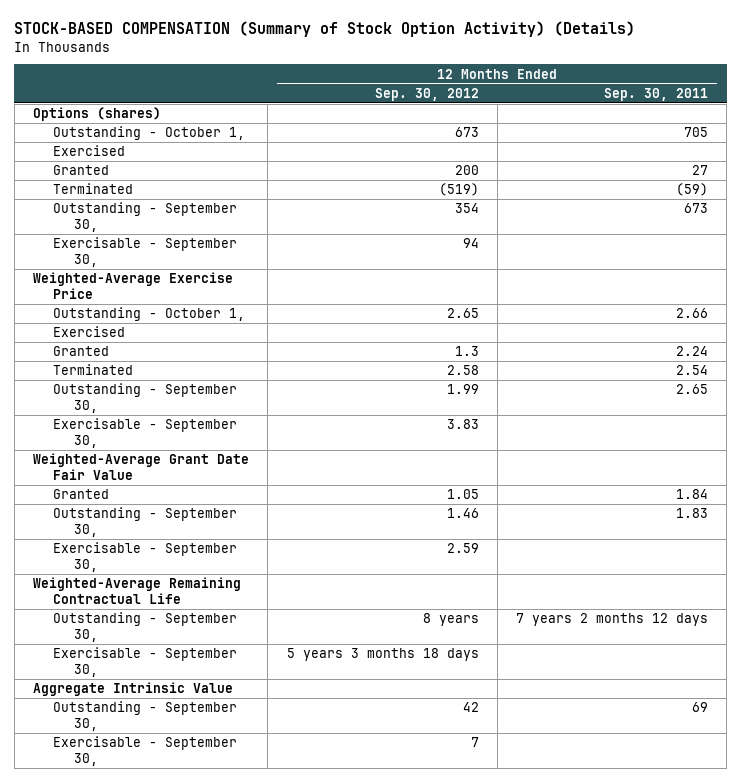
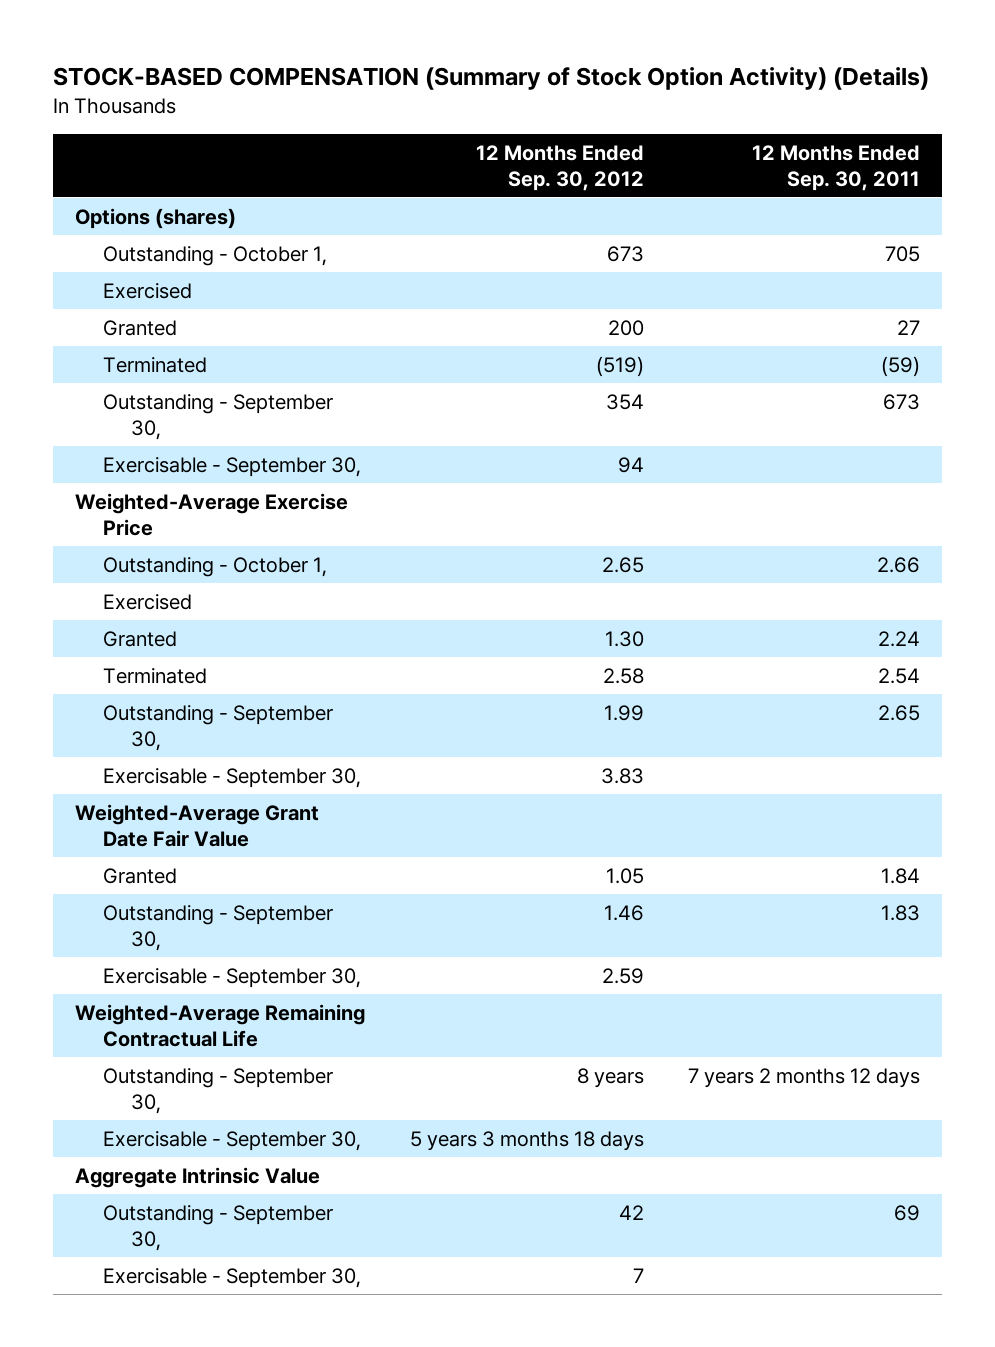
- Granted | 1.3 | 2.24
+ Granted | 1.30 | 2.24

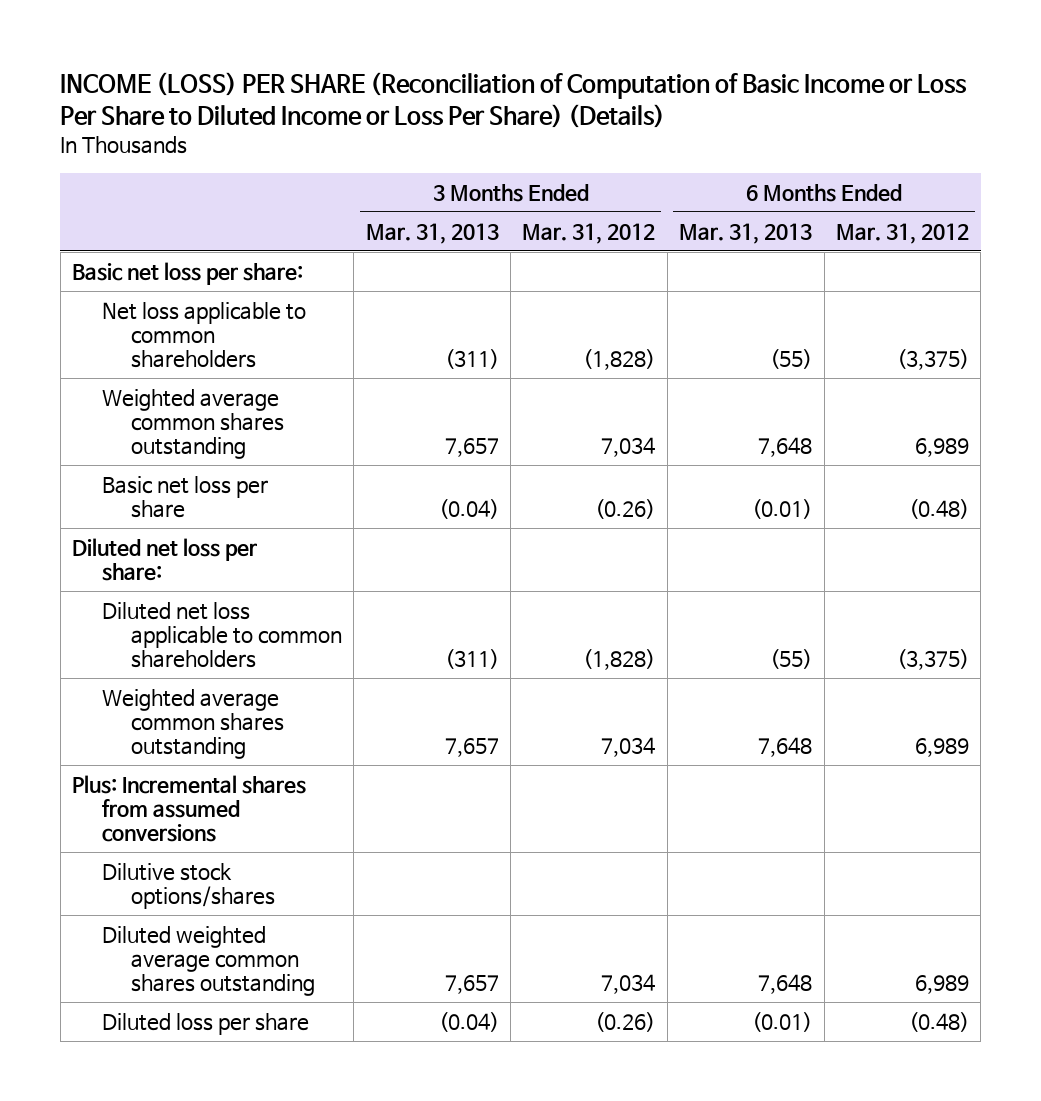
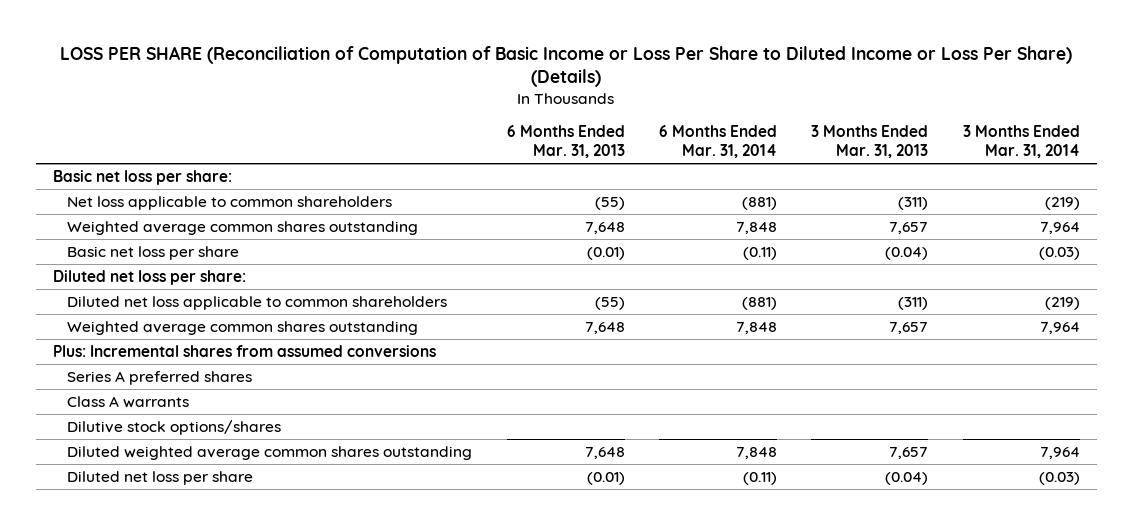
- INCOME (LOSS) PER SHARE (Reconciliation of Computation of Basic Income or Loss Per Share to Diluted Income or Loss Per Share) (Details)
+ LOSS PER SHARE (Reconciliation of Computation of Basic Income or Loss Per Share to Diluted Income or Loss Per Share) (Details)
- | 3 Months Ended Mar. 31, 2013 | 3 Months Ended Mar. 31, 2012 | 6 Months Ended Mar. 31, 2013 | 6 Months Ended Mar. 31, 2012
+ | 6 Months Ended Mar. 31, 2013 | 6 Months Ended Mar. 31, 2014 | 3 Months Ended Mar. 31, 2013 | 3 Months Ended Mar. 31, 2014
+ Series A preferred shares
+ Class A warrants
- Diluted loss per share | (0.04) | (0.26) | (0.01) | (0.48)
+ Diluted net loss per share | (0.01) | (0.11) | (0.04) | (0.03)

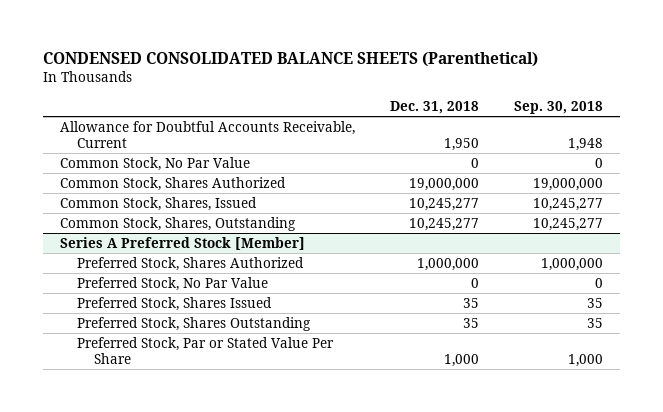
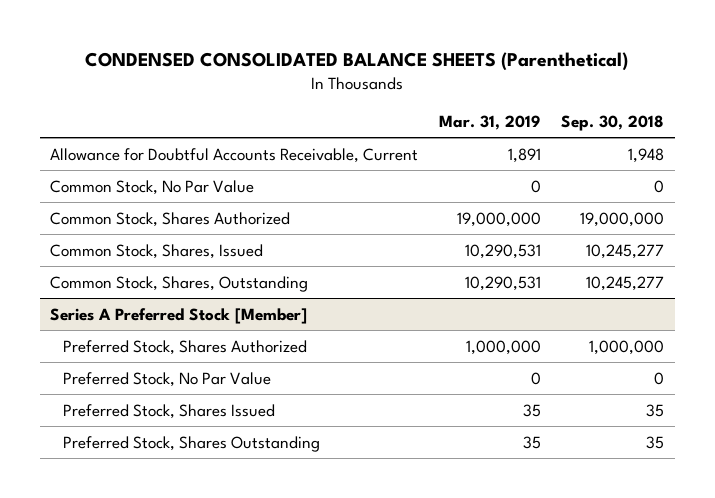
- | Dec. 31, 2018 | Sep. 30, 2018
+ | Mar. 31, 2019 | Sep. 30, 2018
@ Series A Preferred Stock [Member]
- Preferred Stock, Par or Stated Value Per Share | 1,000 | 1,000

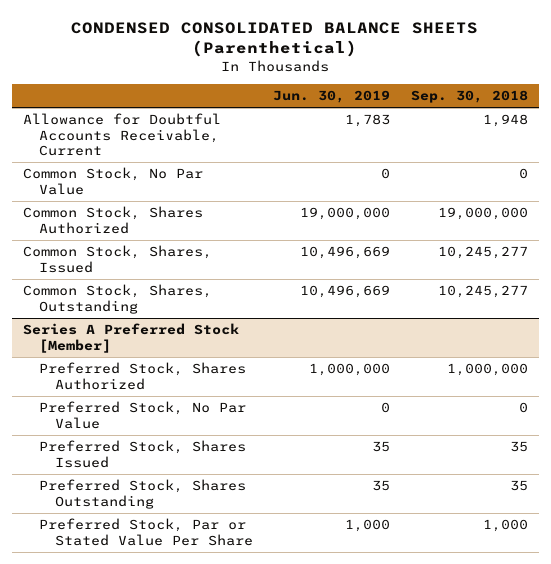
- | Mar. 31, 2019 | Sep. 30, 2018
+ | Jun. 30, 2019 | Sep. 30, 2018
@ Series A Preferred Stock [Member]
+ Preferred Stock, Par or Stated Value Per Share | 1,000 | 1,000

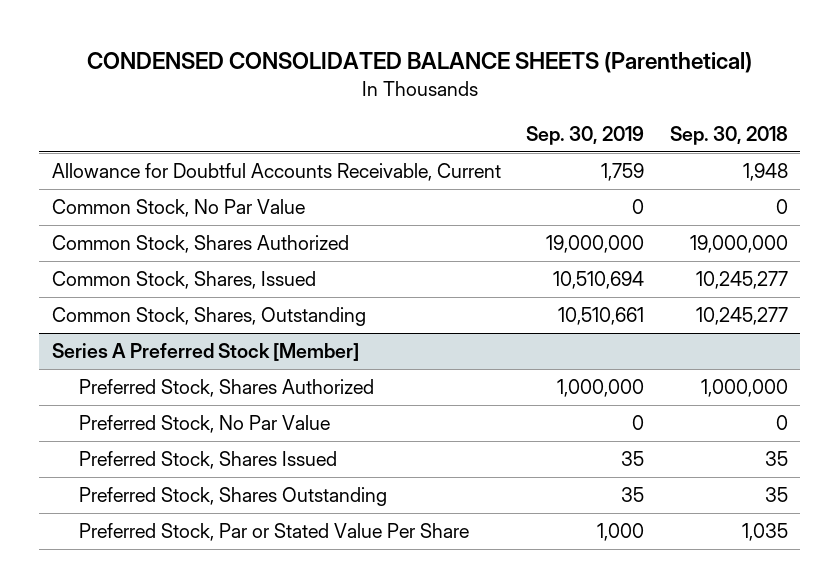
- | Jun. 30, 2019 | Sep. 30, 2018
+ | Sep. 30, 2019 | Sep. 30, 2018
@ Series A Preferred Stock [Member]
- Preferred Stock, Par or Stated Value Per Share | 1,000 | 1,000
+ Preferred Stock, Par or Stated Value Per Share | 1,000 | 1,035

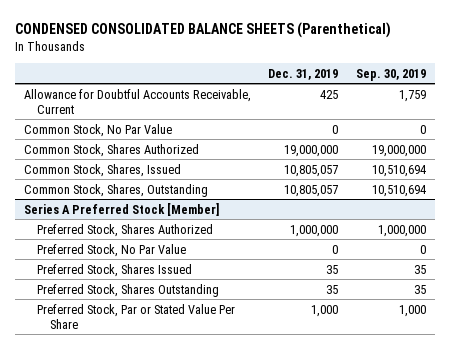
- | Sep. 30, 2019 | Sep. 30, 2018
+ | Dec. 31, 2019 | Sep. 30, 2019
- Common Stock, Shares, Outstanding | 10,510,661 | 10,245,277
+ Common Stock, Shares, Outstanding | 10,805,057 | 10,510,694

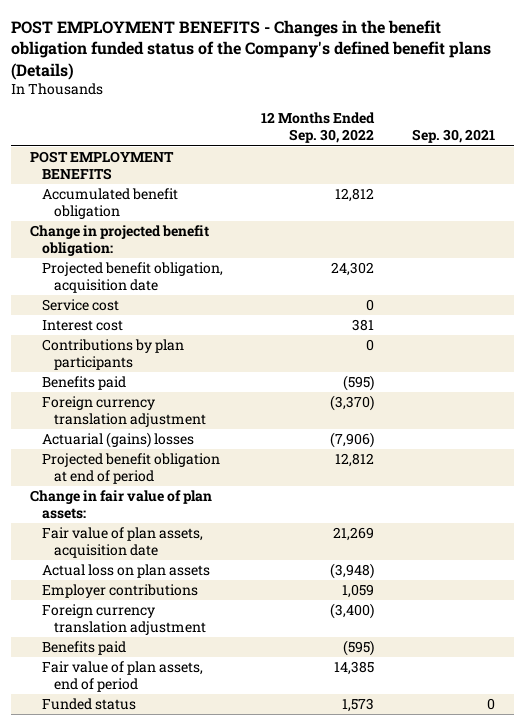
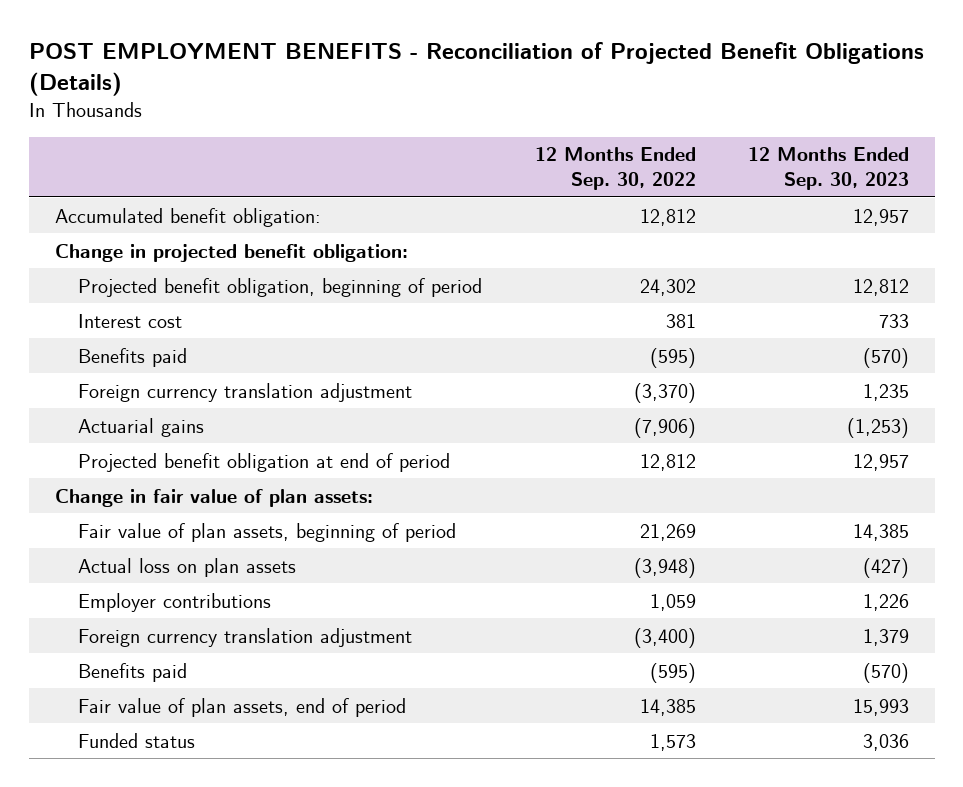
- POST EMPLOYMENT BENEFITS - Changes in the benefit obligation funded status of the Company's defined benefit plans (Details)
+ POST EMPLOYMENT BENEFITS - Reconciliation of Projected Benefit Obligations (Details)
- | 12 Months Ended Sep. 30, 2022 | Sep. 30, 2021
+ | 12 Months Ended Sep. 30, 2022 | 12 Months Ended Sep. 30, 2023
- POST EMPLOYMENT BENEFITS
- Accumulated benefit obligation | 12,812 |
+ Accumulated benefit obligation: | 12,812 | 12,957
- Projected benefit obligation, acquisition date | 24,302 |
- Service cost | 0 |
+ Projected benefit obligation, beginning of period | 24,302 | 12,812
- Contributions by plan participants | 0 |
- Actuarial (gains) losses | (7,906) |
+ Actuarial gains | (7,906) | (1,253)
- Fair value of plan assets, acquisition date | 21,269 |
+ Fair value of plan assets, beginning of period | 21,269 | 14,385

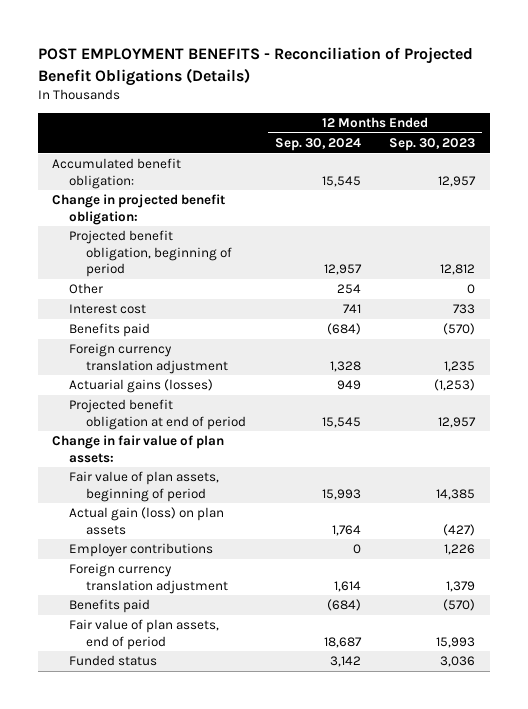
- | 12 Months Ended Sep. 30, 2022 | 12 Months Ended Sep. 30, 2023
+ | 12 Months Ended Sep. 30, 2024 | 12 Months Ended Sep. 30, 2023
+ Other | 254 | 0
- Actuarial gains | (7,906) | (1,253)
+ Actuarial gains (losses) | 949 | (1,253)
- Actual loss on plan assets | (3,948) | (427)
+ Actual gain (loss) on plan assets | 1,764 | (427)

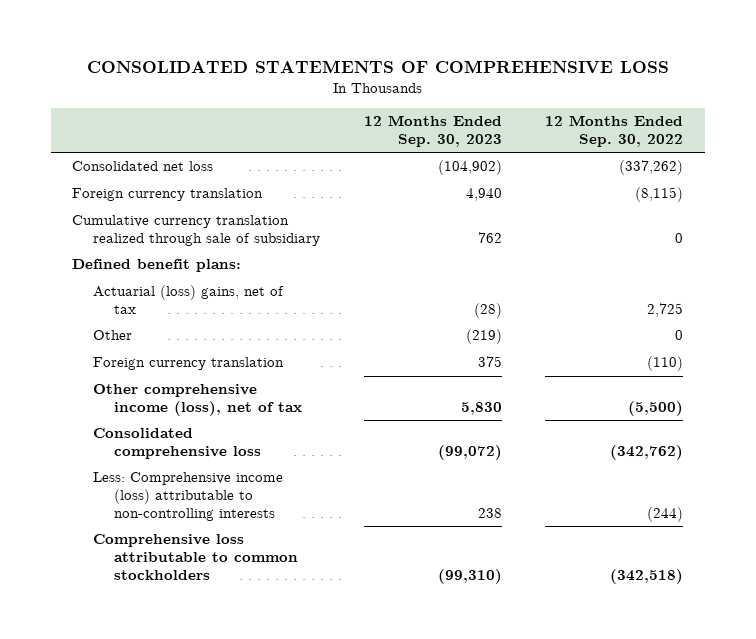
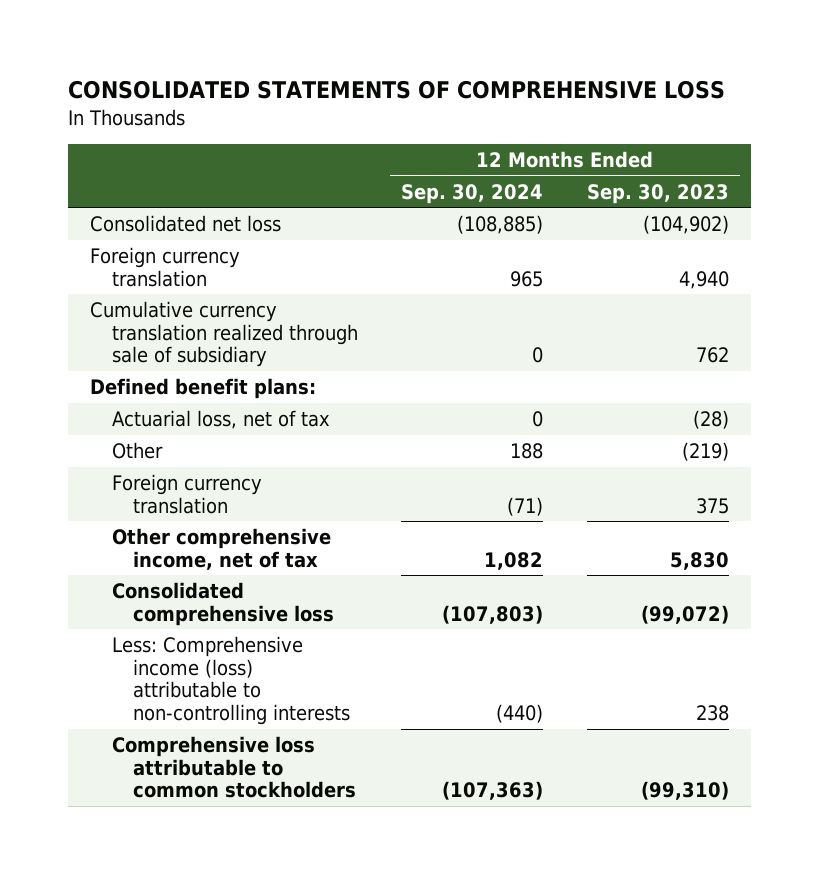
- | 12 Months Ended Sep. 30, 2023 | 12 Months Ended Sep. 30, 2022
+ | 12 Months Ended Sep. 30, 2024 | 12 Months Ended Sep. 30, 2023
- Actuarial (loss) gains, net of tax | (28) | 2,725
+ Actuarial loss, net of tax | 0 | (28)
- Other comprehensive income (loss), net of tax | 5,830 | (5,500)
+ Other comprehensive income, net of tax | 1,082 | 5,830

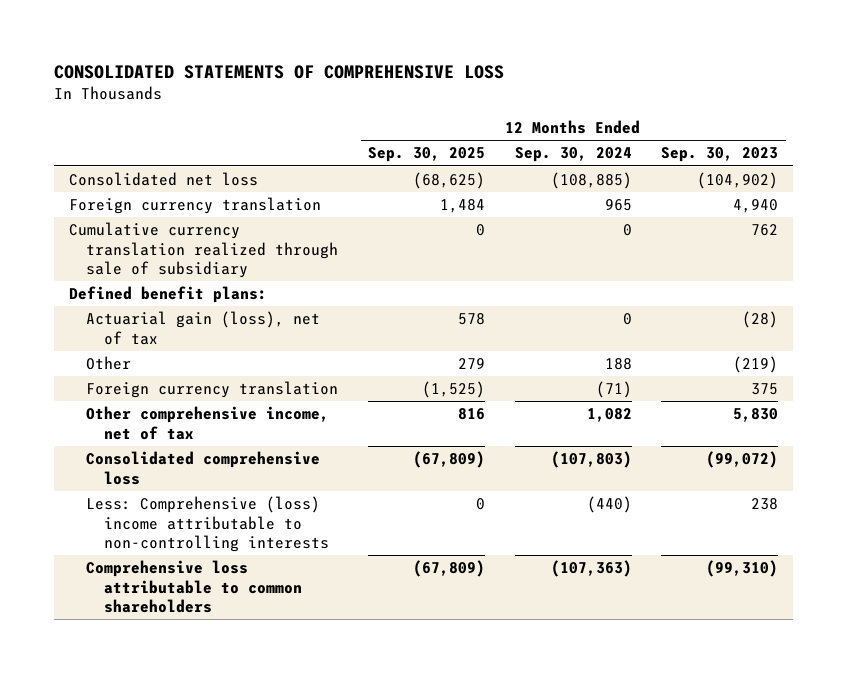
- | 12 Months Ended Sep. 30, 2024 | 12 Months Ended Sep. 30, 2023
+ | 12 Months Ended Sep. 30, 2025 | 12 Months Ended Sep. 30, 2024 | 12 Months Ended Sep. 30, 2023
- Actuarial loss, net of tax | 0 | (28)
+ Actuarial gain (loss), net of tax | 578 | 0 | (28)
- Less: Comprehensive income (loss) attributable to non-controlling interests | (440) | 238
- Comprehensive loss attributable to common stockholders | (107,363) | (99,310)
+ Less: Comprehensive (loss) income attributable to non-controlling interests | 0 | (440) | 238
+ Comprehensive loss attributable to common shareholders | (67,809) | (107,363) | (99,310)

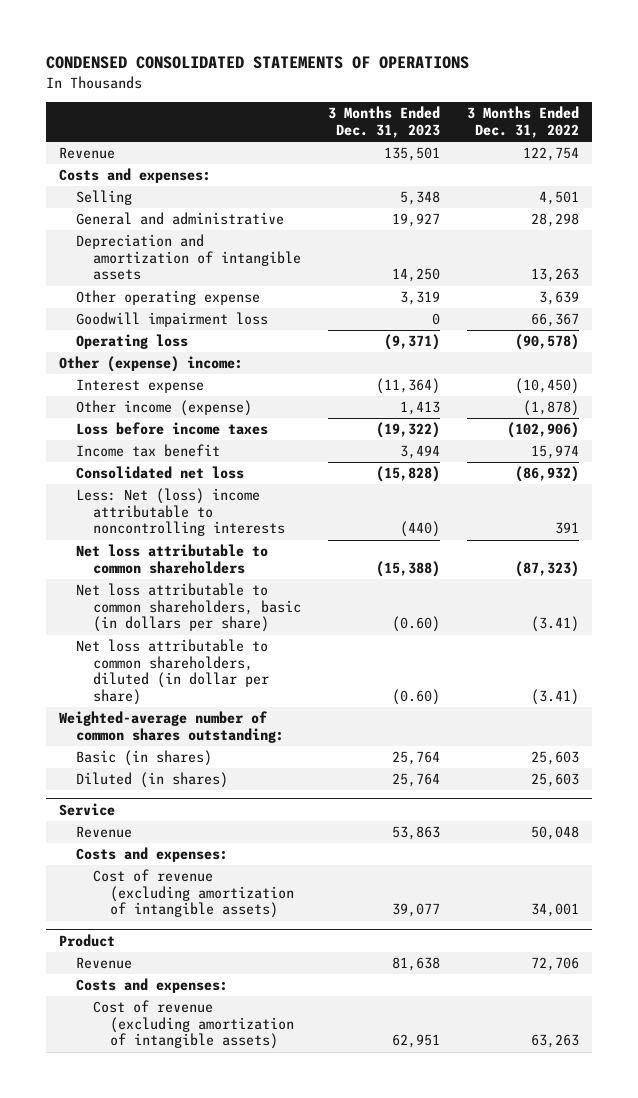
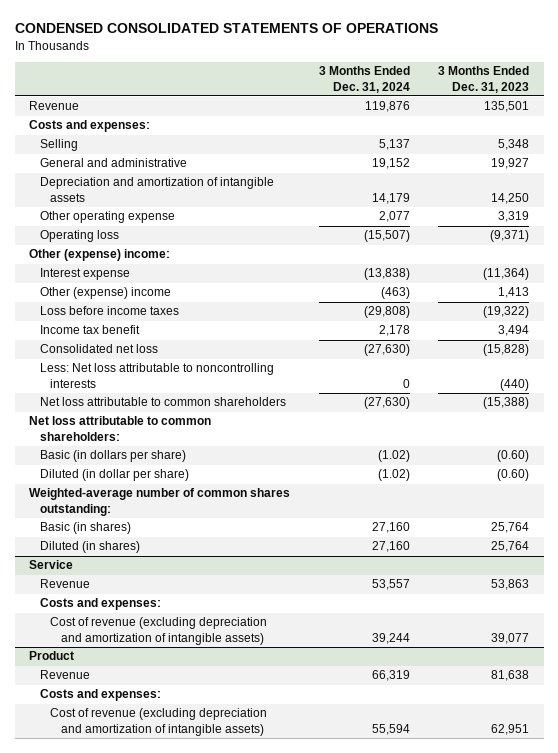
- | 3 Months Ended Dec. 31, 2023 | 3 Months Ended Dec. 31, 2022
+ | 3 Months Ended Dec. 31, 2024 | 3 Months Ended Dec. 31, 2023
- Goodwill impairment loss | 0 | 66,367
- Other income (expense) | 1,413 | (1,878)
+ Other (expense) income | (463) | 1,413
- Less: Net (loss) income attributable to noncontrolling interests | (440) | 391
+ Less: Net loss attributable to noncontrolling interests | 0 | (440)
- Net loss attributable to common shareholders, basic (in dollars per share) | (0.60) | (3.41)
- Net loss attributable to common shareholders, diluted (in dollar per share) | (0.60) | (3.41)
+ Net loss attributable to common shareholders:
+ Basic (in dollars per share) | (1.02) | (0.60)
+ Diluted (in dollar per share) | (1.02) | (0.60)
@ Service
- Cost of revenue (excluding amortization of intangible assets) | 39,077 | 34,001
+ Cost of revenue (excluding depreciation and amortization of intangible assets) | 39,244 | 39,077
@ Product
- Cost of revenue (excluding amortization of intangible assets) | 62,951 | 63,263
+ Cost of revenue (excluding depreciation and amortization of intangible assets) | 55,594 | 62,951

